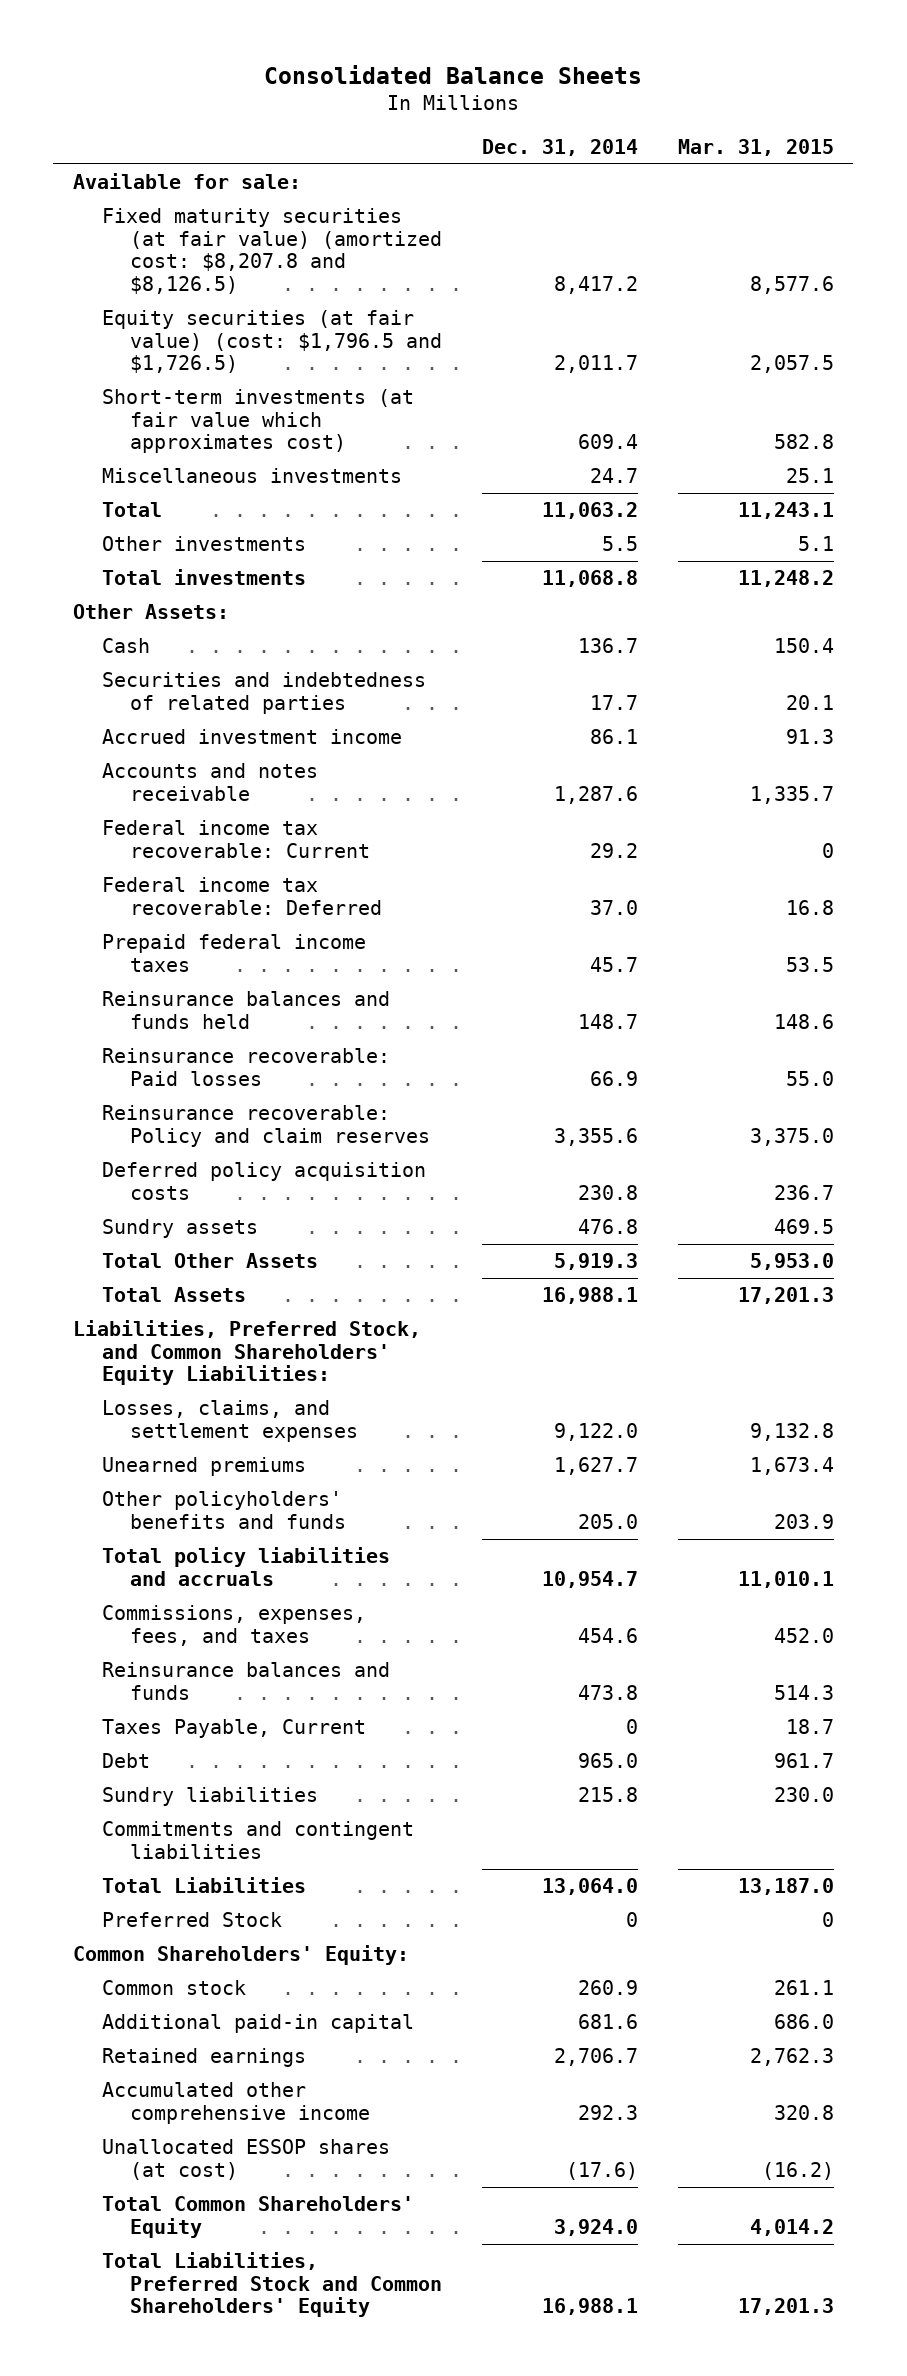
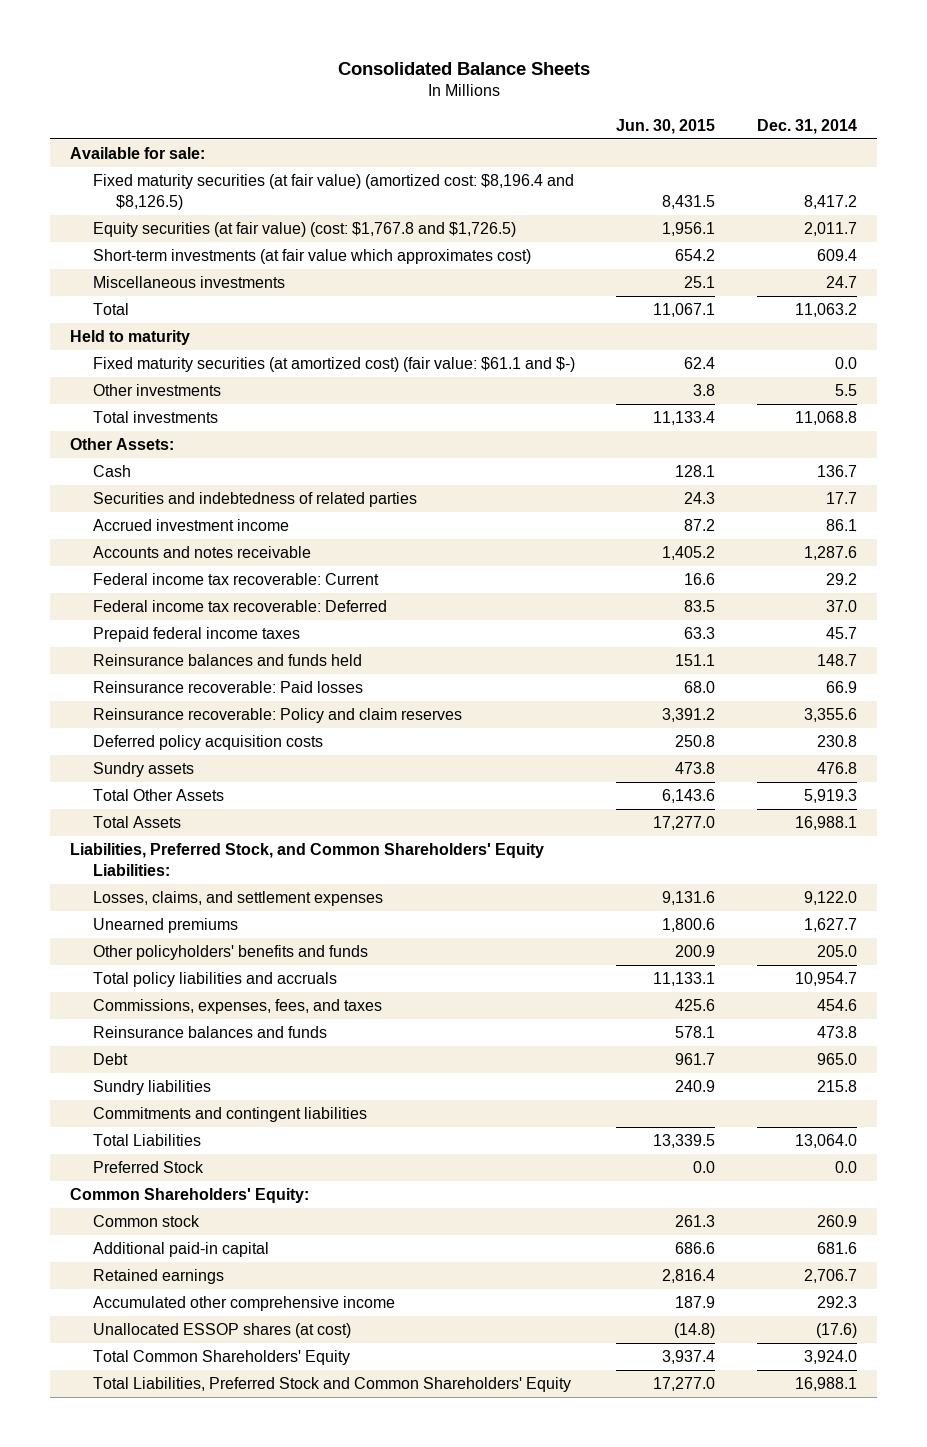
- | Dec. 31, 2014 | Mar. 31, 2015
+ | Jun. 30, 2015 | Dec. 31, 2014
- Fixed maturity securities (at fair value) (amortized cost: $8,207.8 and $8,126.5) | 8,417.2 | 8,577.6
- Equity securities (at fair value) (cost: $1,796.5 and $1,726.5) | 2,011.7 | 2,057.5
+ Fixed maturity securities (at fair value) (amortized cost: $8,196.4 and $8,126.5) | 8,431.5 | 8,417.2
+ Equity securities (at fair value) (cost: $1,767.8 and $1,726.5) | 1,956.1 | 2,011.7
+ Held to maturity
+ Fixed maturity securities (at amortized cost) (fair value: $61.1 and $-) | 62.4 | 0.0
- Taxes Payable, Current | 0 | 18.7
- Preferred Stock | 0 | 0
+ Preferred Stock | 0.0 | 0.0

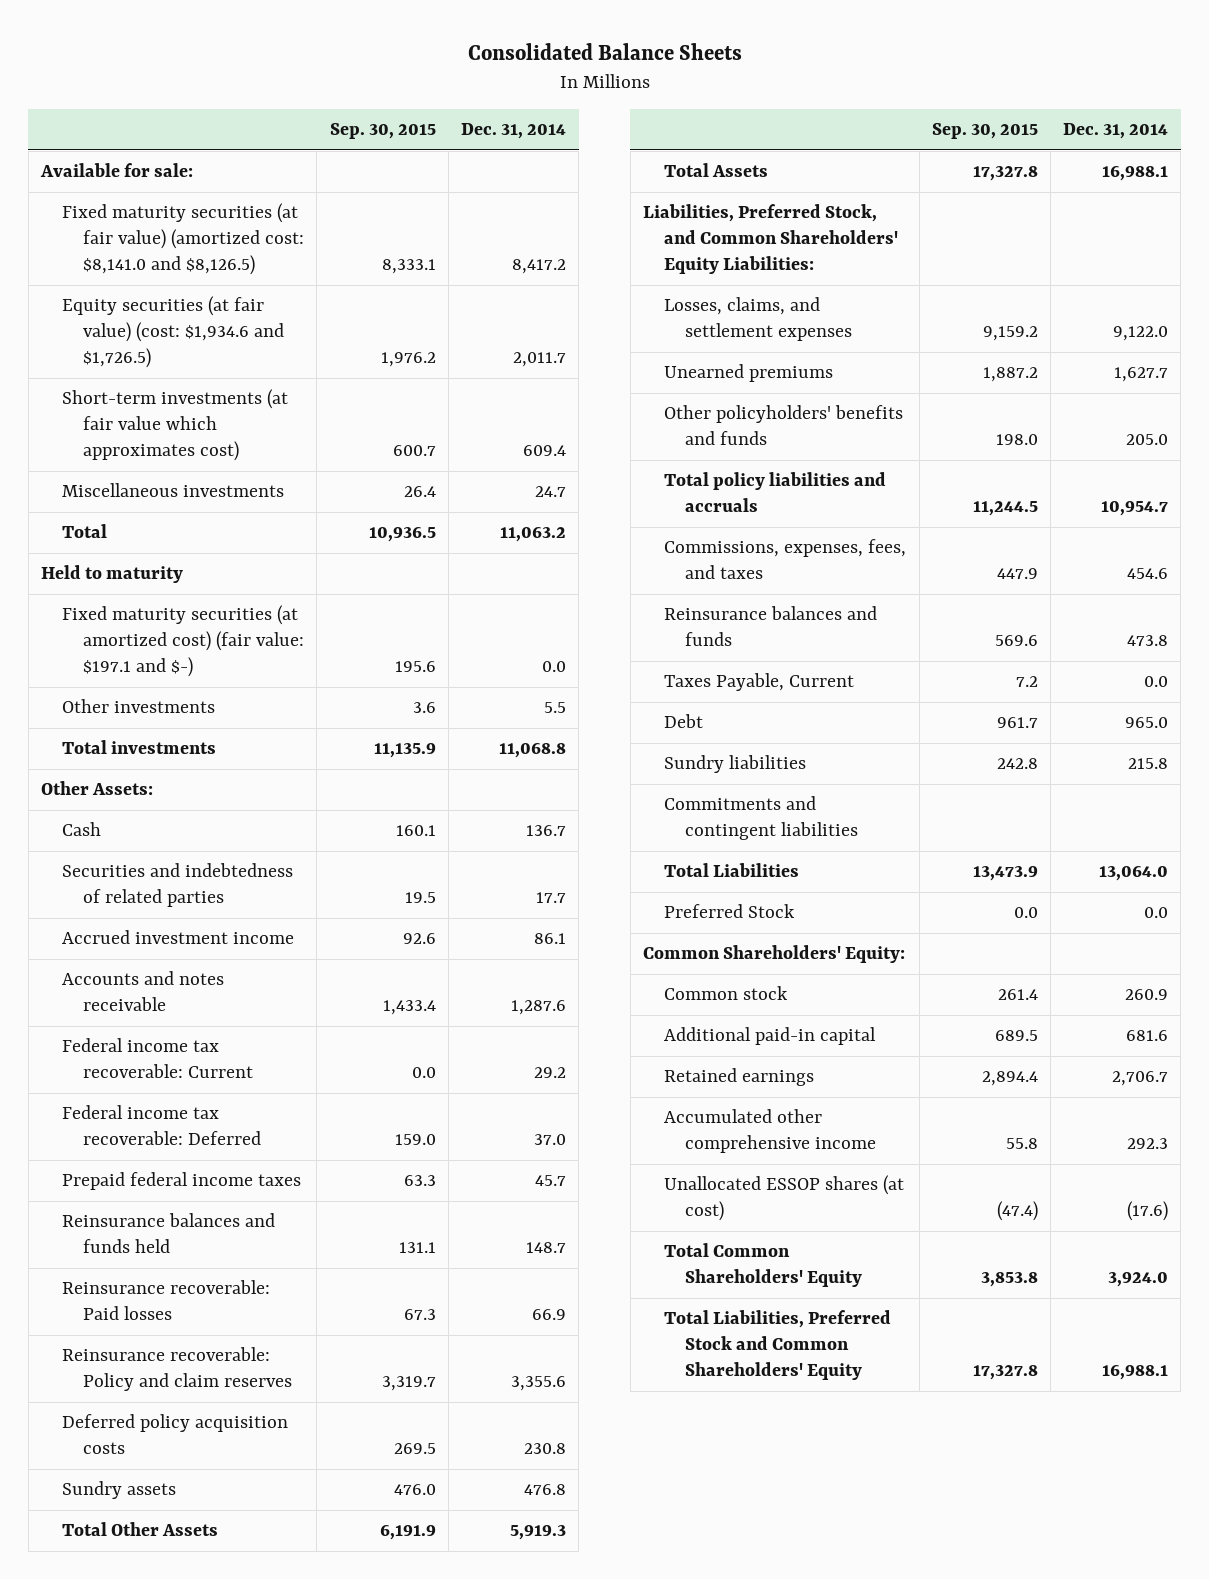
- | Jun. 30, 2015 | Dec. 31, 2014
+ | Sep. 30, 2015 | Dec. 31, 2014
- Fixed maturity securities (at fair value) (amortized cost: $8,196.4 and $8,126.5) | 8,431.5 | 8,417.2
- Equity securities (at fair value) (cost: $1,767.8 and $1,726.5) | 1,956.1 | 2,011.7
+ Fixed maturity securities (at fair value) (amortized cost: $8,141.0 and $8,126.5) | 8,333.1 | 8,417.2
+ Equity securities (at fair value) (cost: $1,934.6 and $1,726.5) | 1,976.2 | 2,011.7
- Fixed maturity securities (at amortized cost) (fair value: $61.1 and $-) | 62.4 | 0.0
+ Fixed maturity securities (at amortized cost) (fair value: $197.1 and $-) | 195.6 | 0.0
+ Taxes Payable, Current | 7.2 | 0.0

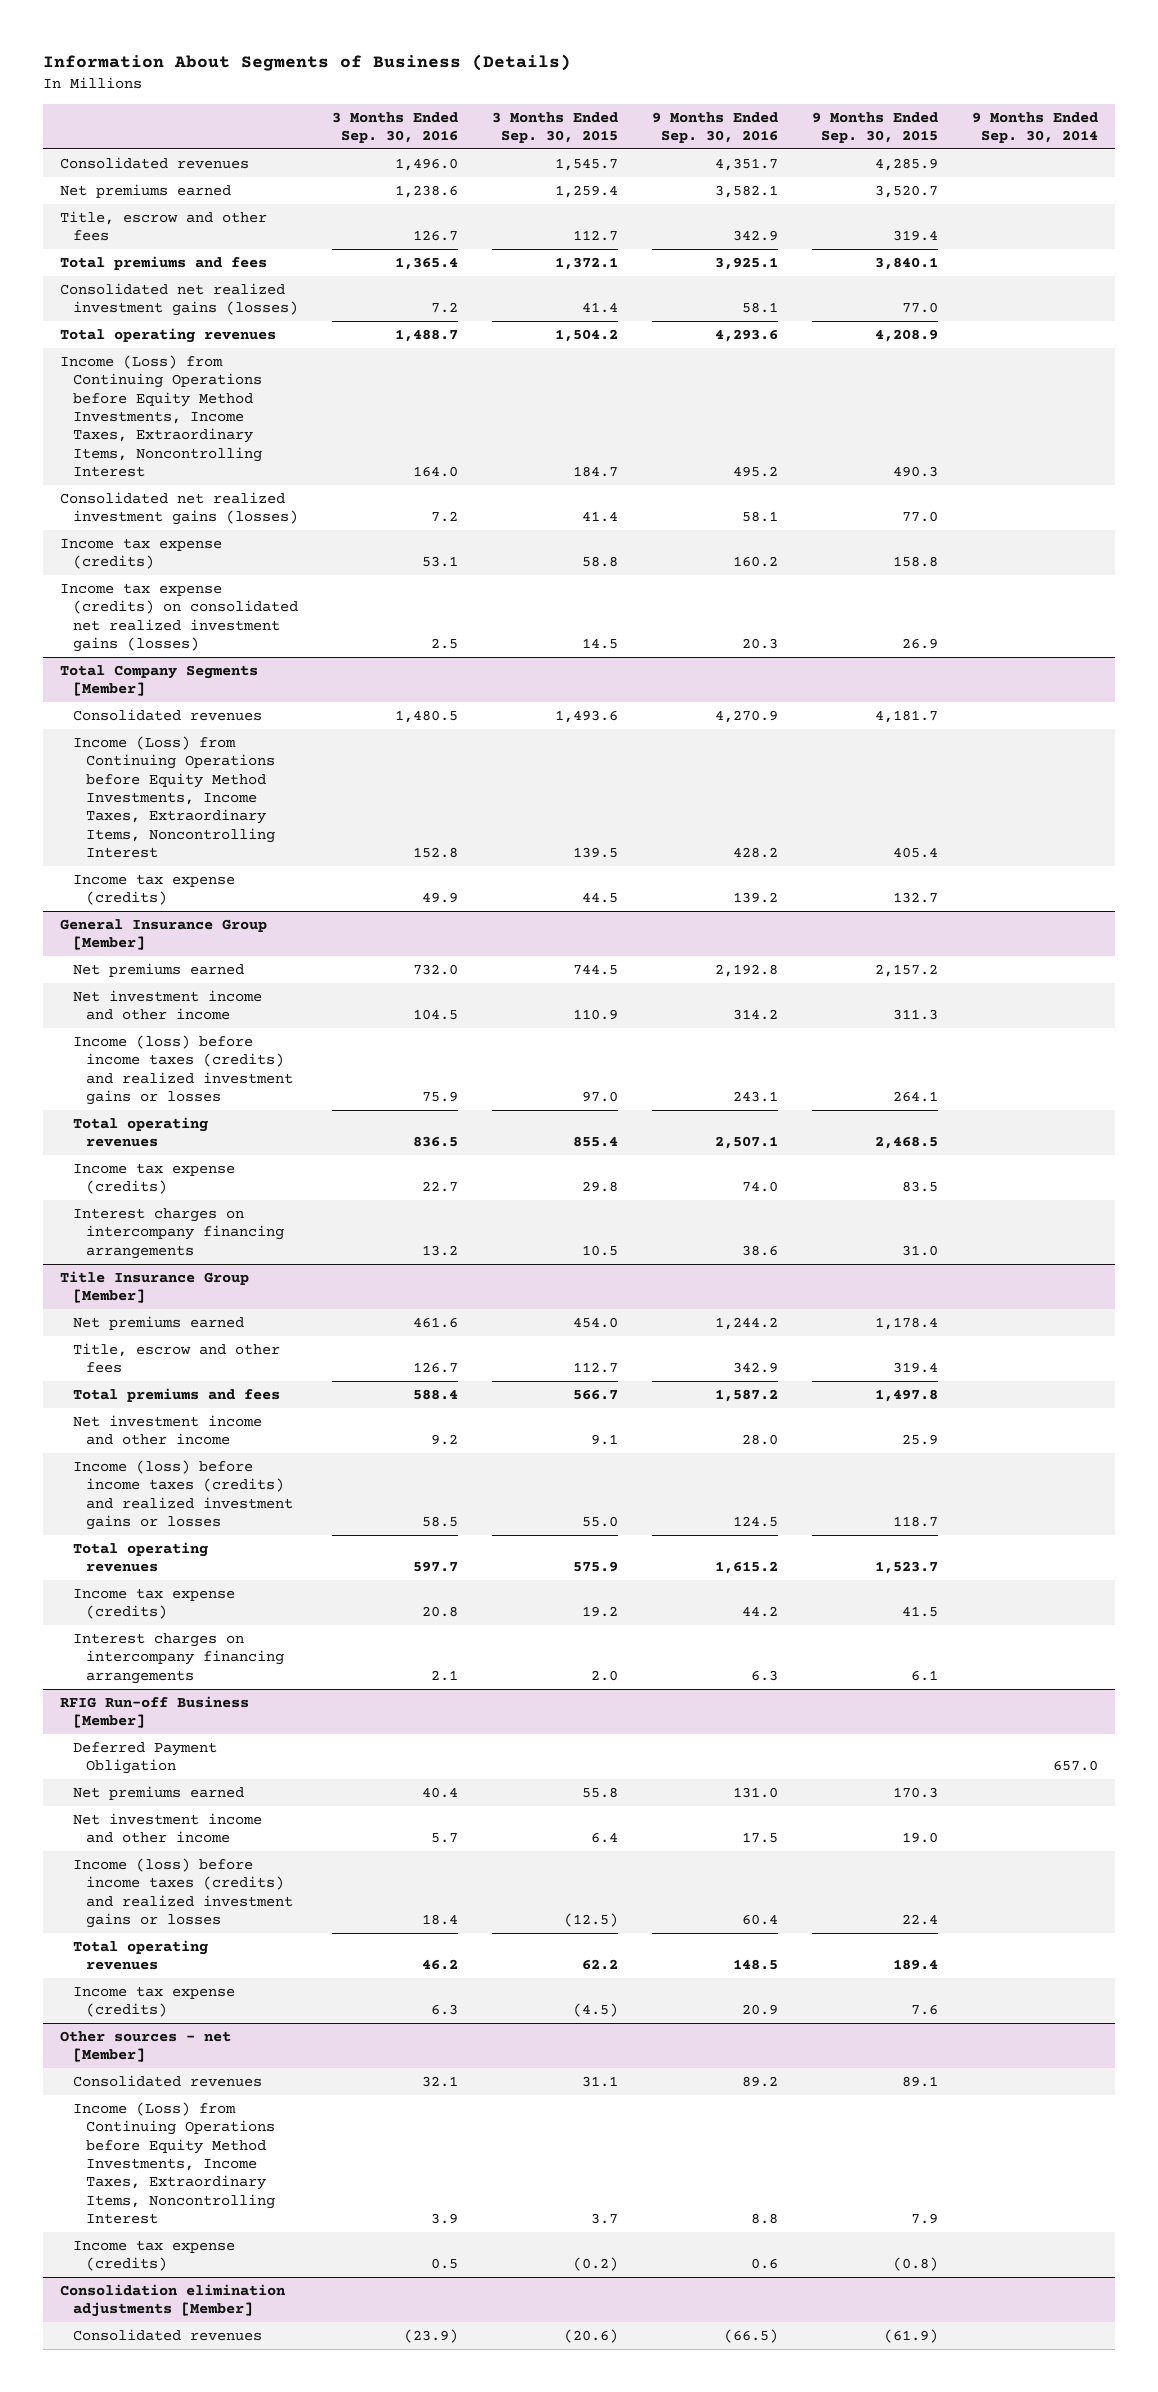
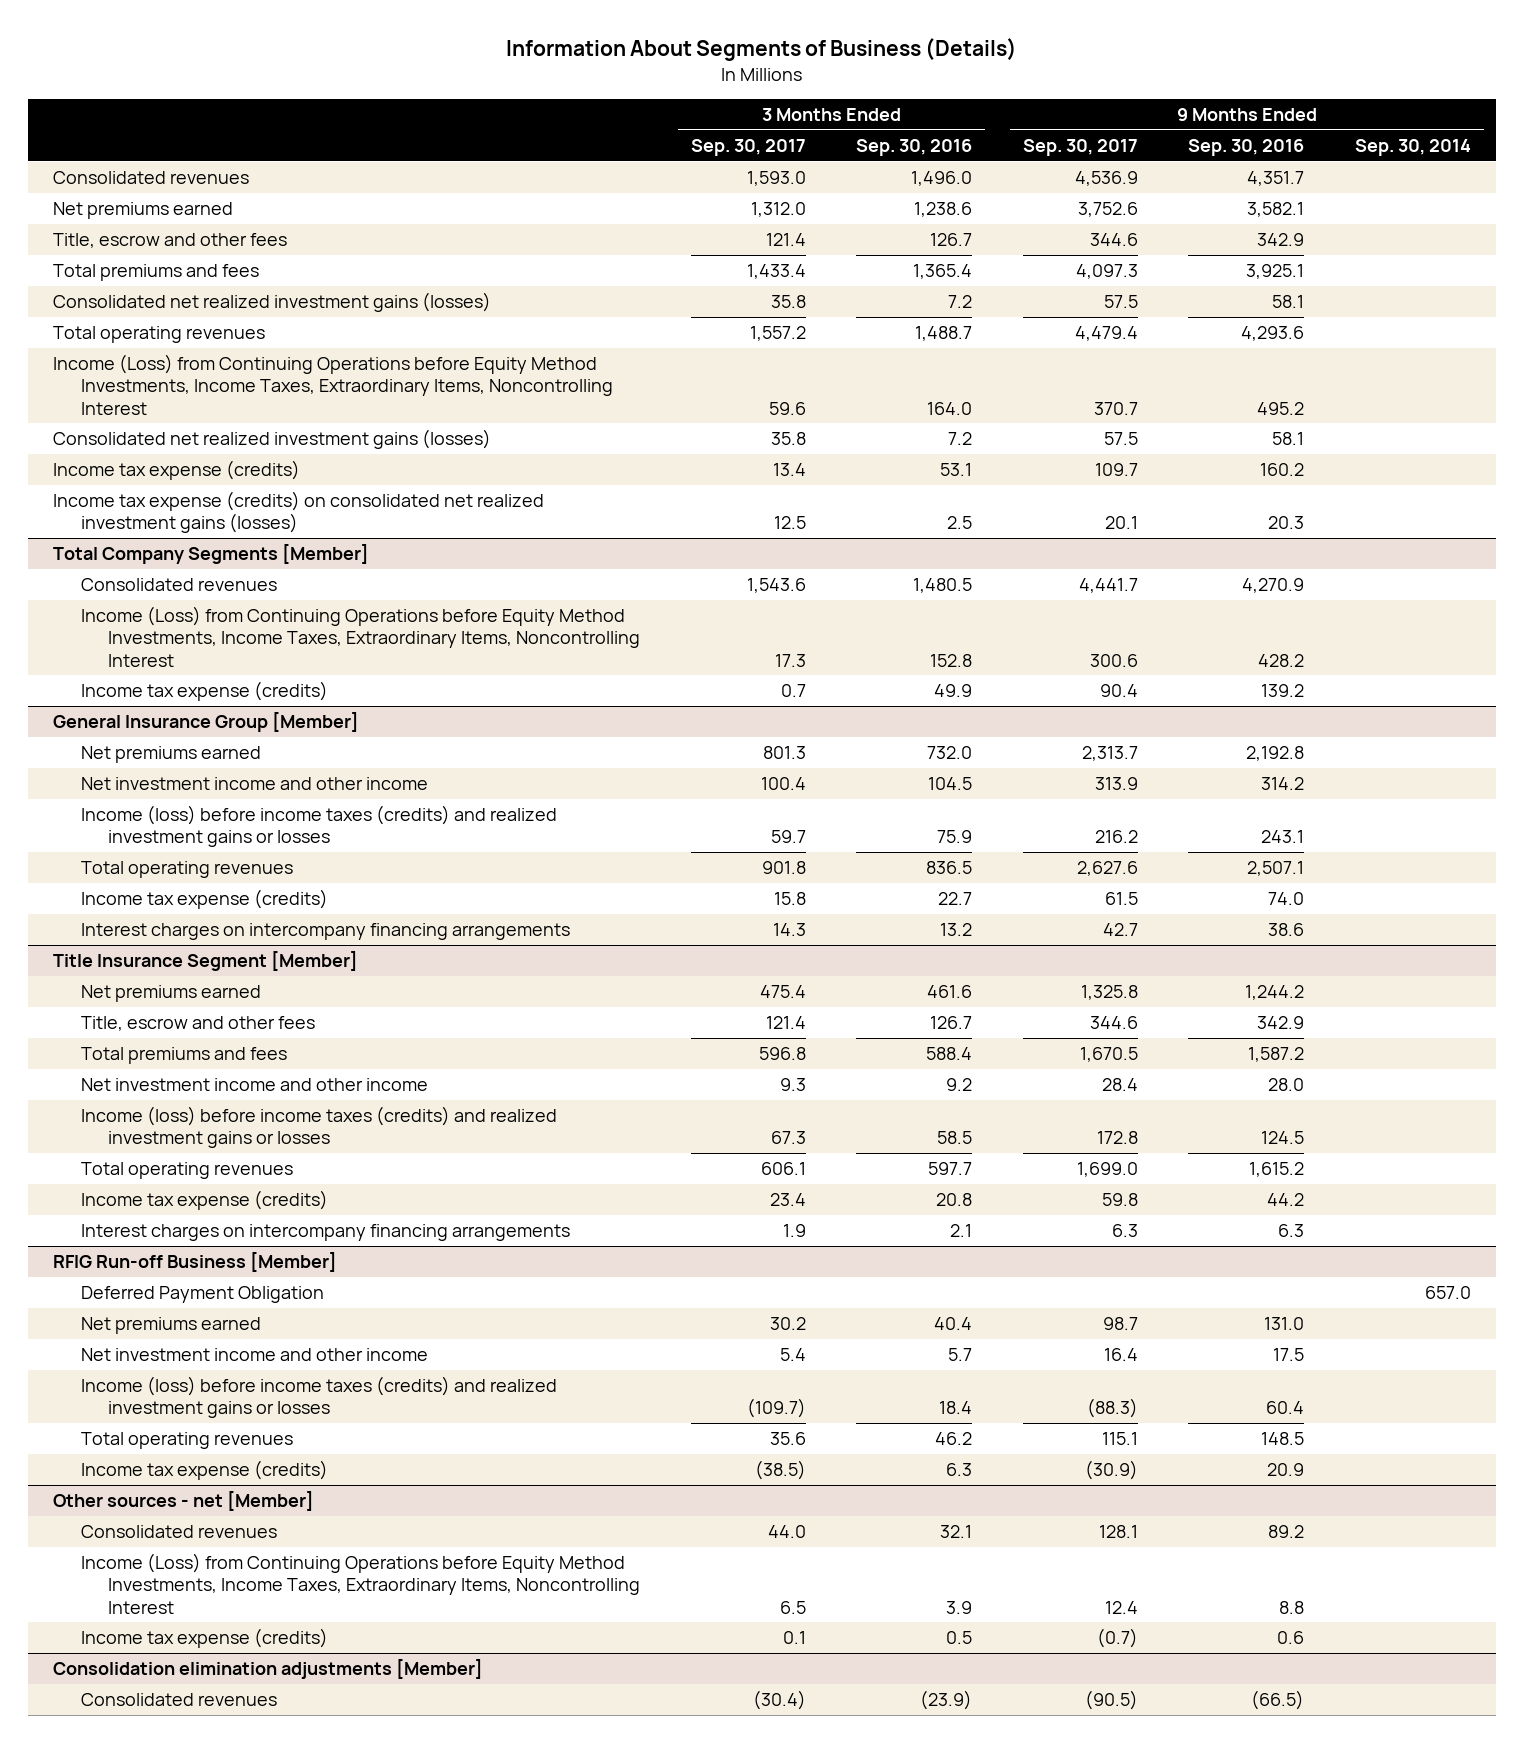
- | 3 Months Ended Sep. 30, 2016 | 3 Months Ended Sep. 30, 2015 | 9 Months Ended Sep. 30, 2016 | 9 Months Ended Sep. 30, 2015 | 9 Months Ended Sep. 30, 2014
+ | 3 Months Ended Sep. 30, 2017 | 3 Months Ended Sep. 30, 2016 | 9 Months Ended Sep. 30, 2017 | 9 Months Ended Sep. 30, 2016 | 9 Months Ended Sep. 30, 2014
- Title Insurance Group [Member]
+ Title Insurance Segment [Member]

